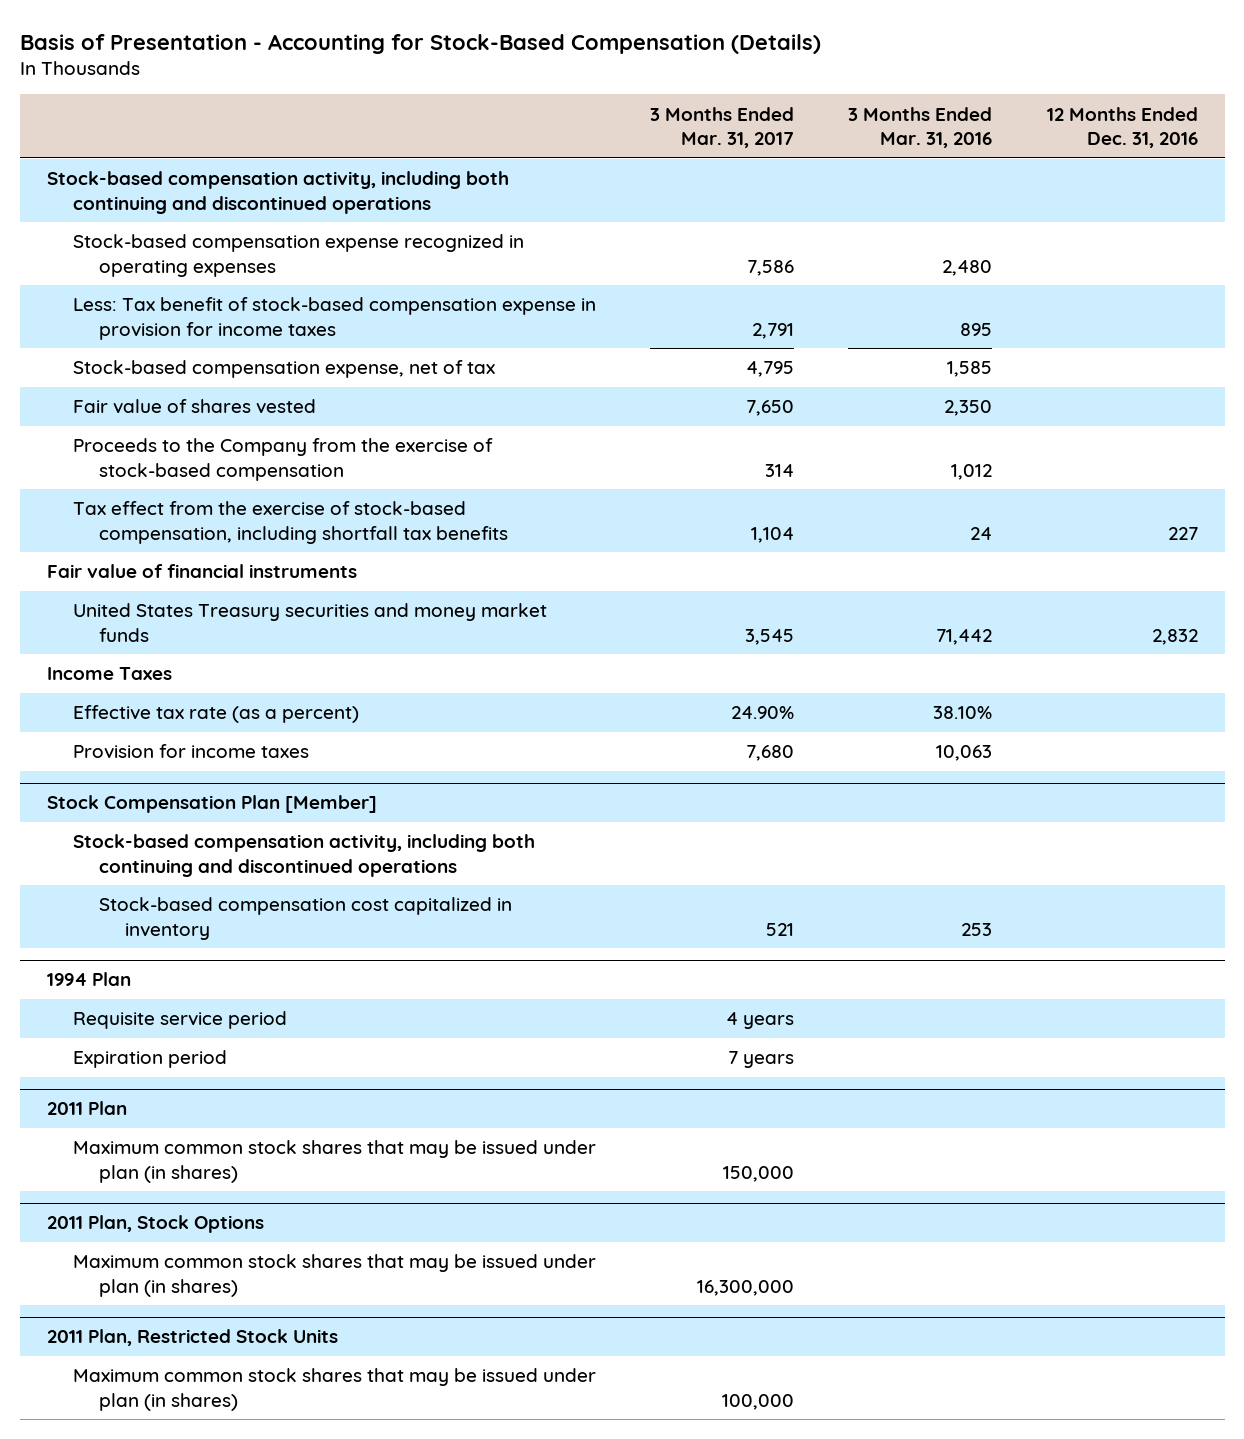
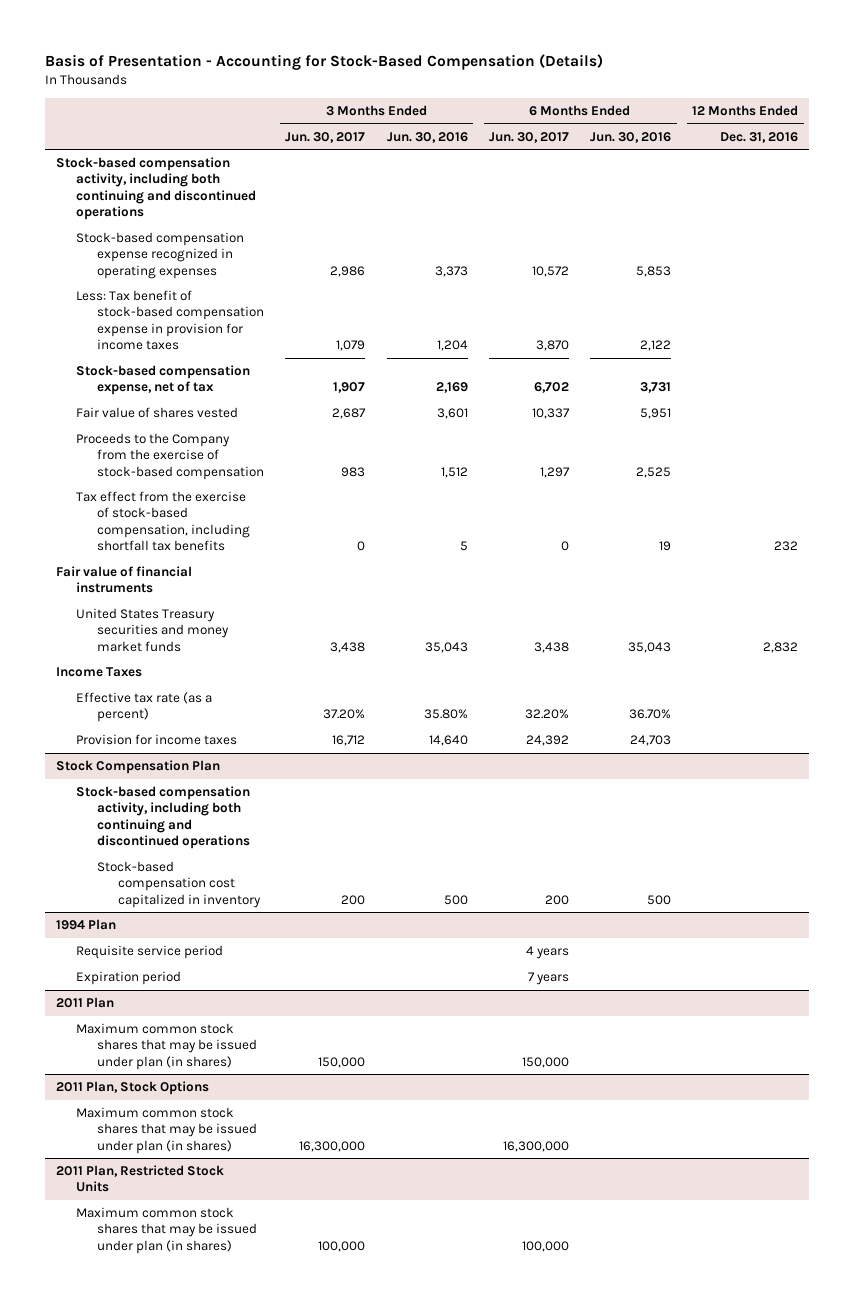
- | 3 Months Ended Mar. 31, 2017 | 3 Months Ended Mar. 31, 2016 | 12 Months Ended Dec. 31, 2016
+ | 3 Months Ended Jun. 30, 2017 | 3 Months Ended Jun. 30, 2016 | 6 Months Ended Jun. 30, 2017 | 6 Months Ended Jun. 30, 2016 | 12 Months Ended Dec. 31, 2016
- Tax effect from the exercise of stock-based compensation, including shortfall tax benefits | 1,104 | 24 | 227
+ Tax effect from the exercise of stock-based compensation, including shortfall tax benefits | 0 | 5 | 0 | 19 | 232
- Stock Compensation Plan [Member]
+ Stock Compensation Plan

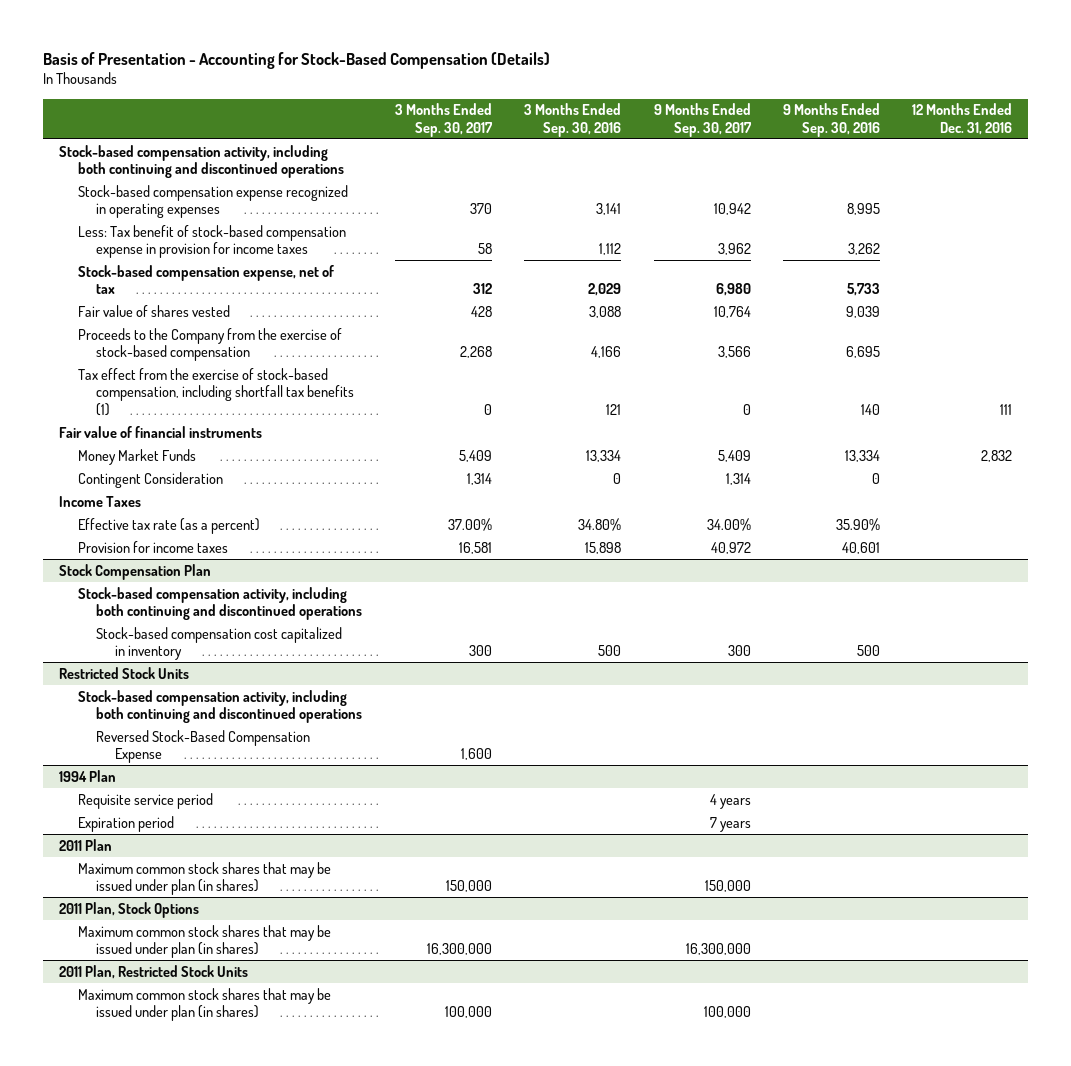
- | 3 Months Ended Jun. 30, 2017 | 3 Months Ended Jun. 30, 2016 | 6 Months Ended Jun. 30, 2017 | 6 Months Ended Jun. 30, 2016 | 12 Months Ended Dec. 31, 2016
+ | 3 Months Ended Sep. 30, 2017 | 3 Months Ended Sep. 30, 2016 | 9 Months Ended Sep. 30, 2017 | 9 Months Ended Sep. 30, 2016 | 12 Months Ended Dec. 31, 2016
- Tax effect from the exercise of stock-based compensation, including shortfall tax benefits | 0 | 5 | 0 | 19 | 232
+ Tax effect from the exercise of stock-based compensation, including shortfall tax benefits (1) | 0 | 121 | 0 | 140 | 111
- United States Treasury securities and money market funds | 3,438 | 35,043 | 3,438 | 35,043 | 2,832
+ Money Market Funds | 5,409 | 13,334 | 5,409 | 13,334 | 2,832
+ Contingent Consideration | 1,314 | 0 | 1,314 | 0 |
+ Restricted Stock Units
+ Stock-based compensation activity, including both continuing and discontinued operations
+ Reversed Stock-Based Compensation Expense | 1,600 | | | |

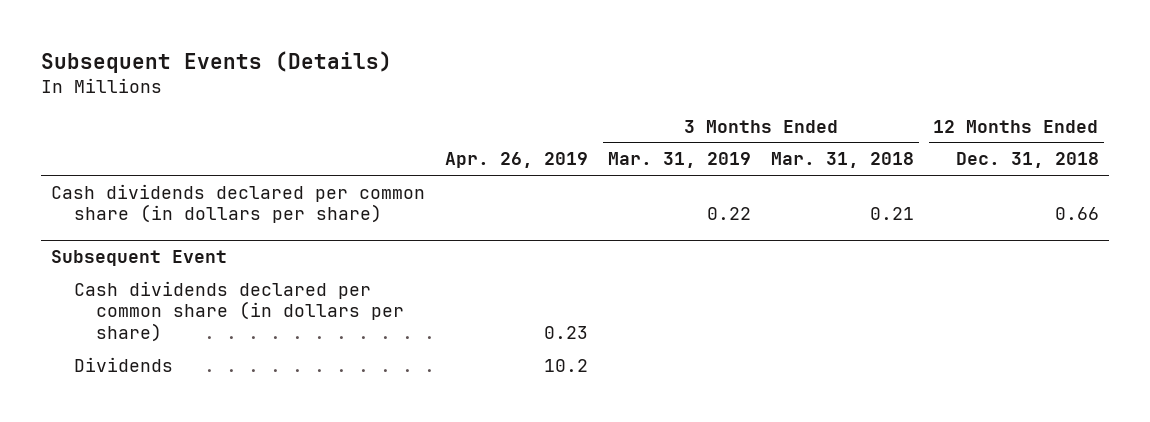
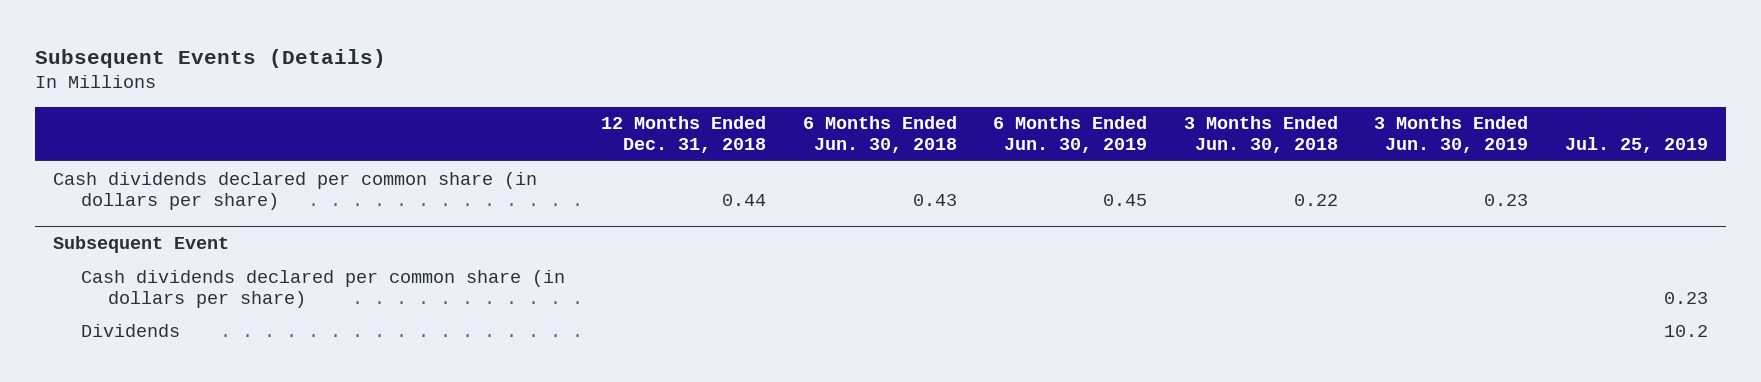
- | Apr. 26, 2019 | 3 Months Ended Mar. 31, 2019 | 3 Months Ended Mar. 31, 2018 | 12 Months Ended Dec. 31, 2018
+ | 12 Months Ended Dec. 31, 2018 | 6 Months Ended Jun. 30, 2018 | 6 Months Ended Jun. 30, 2019 | 3 Months Ended Jun. 30, 2018 | 3 Months Ended Jun. 30, 2019 | Jul. 25, 2019
- Cash dividends declared per common share (in dollars per share) | | 0.22 | 0.21 | 0.66
+ Cash dividends declared per common share (in dollars per share) | 0.44 | 0.43 | 0.45 | 0.22 | 0.23 |

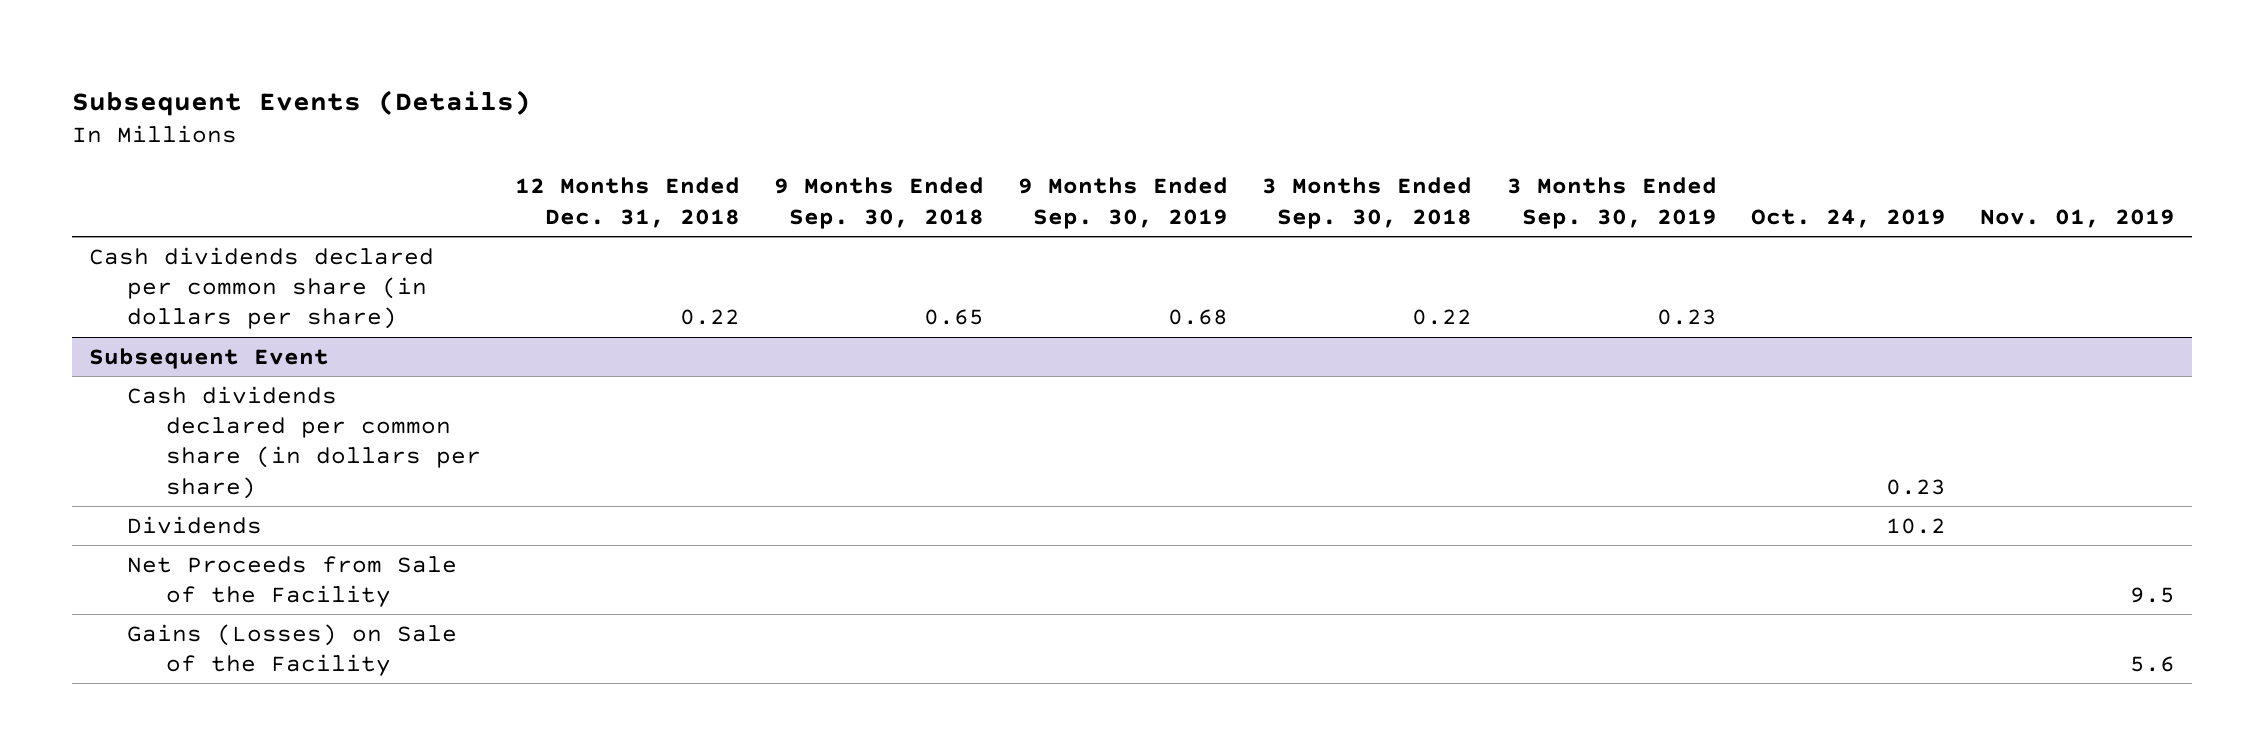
- | 12 Months Ended Dec. 31, 2018 | 6 Months Ended Jun. 30, 2018 | 6 Months Ended Jun. 30, 2019 | 3 Months Ended Jun. 30, 2018 | 3 Months Ended Jun. 30, 2019 | Jul. 25, 2019
+ | 12 Months Ended Dec. 31, 2018 | 9 Months Ended Sep. 30, 2018 | 9 Months Ended Sep. 30, 2019 | 3 Months Ended Sep. 30, 2018 | 3 Months Ended Sep. 30, 2019 | Oct. 24, 2019 | Nov. 01, 2019
- Cash dividends declared per common share (in dollars per share) | 0.44 | 0.43 | 0.45 | 0.22 | 0.23 |
+ Cash dividends declared per common share (in dollars per share) | 0.22 | 0.65 | 0.68 | 0.22 | 0.23 | |
@ Subsequent Event
+ Net Proceeds from Sale of the Facility | | | | | | | 9.5
+ Gains (Losses) on Sale of the Facility | | | | | | | 5.6

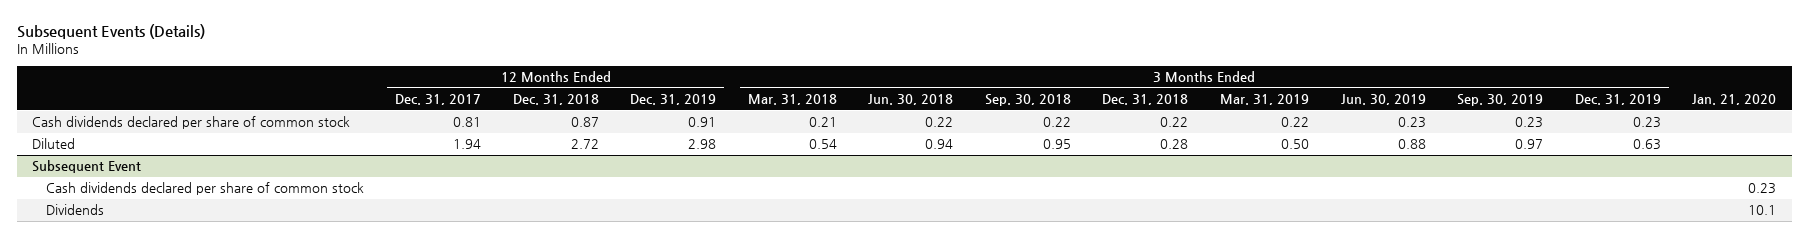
- | 12 Months Ended Dec. 31, 2018 | 9 Months Ended Sep. 30, 2018 | 9 Months Ended Sep. 30, 2019 | 3 Months Ended Sep. 30, 2018 | 3 Months Ended Sep. 30, 2019 | Oct. 24, 2019 | Nov. 01, 2019
+ | 12 Months Ended Dec. 31, 2017 | 12 Months Ended Dec. 31, 2018 | 12 Months Ended Dec. 31, 2019 | 3 Months Ended Mar. 31, 2018 | 3 Months Ended Jun. 30, 2018 | 3 Months Ended Sep. 30, 2018 | 3 Months Ended Dec. 31, 2018 | 3 Months Ended Mar. 31, 2019 | 3 Months Ended Jun. 30, 2019 | 3 Months Ended Sep. 30, 2019 | 3 Months Ended Dec. 31, 2019 | Jan. 21, 2020
- Cash dividends declared per common share (in dollars per share) | 0.22 | 0.65 | 0.68 | 0.22 | 0.23 | |
+ Cash dividends declared per share of common stock | 0.81 | 0.87 | 0.91 | 0.21 | 0.22 | 0.22 | 0.22 | 0.22 | 0.23 | 0.23 | 0.23 |
+ Diluted | 1.94 | 2.72 | 2.98 | 0.54 | 0.94 | 0.95 | 0.28 | 0.50 | 0.88 | 0.97 | 0.63 |
@ Subsequent Event
- Cash dividends declared per common share (in dollars per share) | | | | | | 0.23 |
+ Cash dividends declared per share of common stock | | | | | | | | | | | | 0.23
- Net Proceeds from Sale of the Facility | | | | | | | 9.5
- Gains (Losses) on Sale of the Facility | | | | | | | 5.6

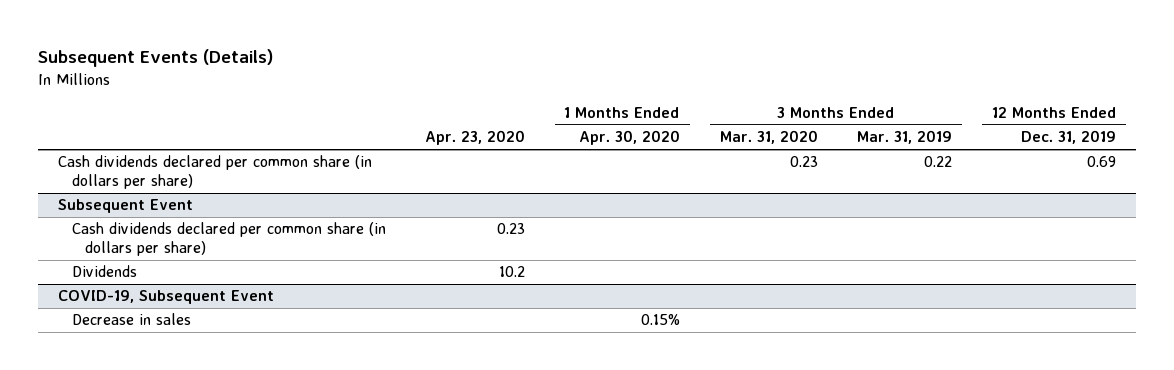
- | 12 Months Ended Dec. 31, 2017 | 12 Months Ended Dec. 31, 2018 | 12 Months Ended Dec. 31, 2019 | 3 Months Ended Mar. 31, 2018 | 3 Months Ended Jun. 30, 2018 | 3 Months Ended Sep. 30, 2018 | 3 Months Ended Dec. 31, 2018 | 3 Months Ended Mar. 31, 2019 | 3 Months Ended Jun. 30, 2019 | 3 Months Ended Sep. 30, 2019 | 3 Months Ended Dec. 31, 2019 | Jan. 21, 2020
+ | Apr. 23, 2020 | 1 Months Ended Apr. 30, 2020 | 3 Months Ended Mar. 31, 2020 | 3 Months Ended Mar. 31, 2019 | 12 Months Ended Dec. 31, 2019
- Cash dividends declared per share of common stock | 0.81 | 0.87 | 0.91 | 0.21 | 0.22 | 0.22 | 0.22 | 0.22 | 0.23 | 0.23 | 0.23 |
- Diluted | 1.94 | 2.72 | 2.98 | 0.54 | 0.94 | 0.95 | 0.28 | 0.50 | 0.88 | 0.97 | 0.63 |
+ Cash dividends declared per common share (in dollars per share) | | | 0.23 | 0.22 | 0.69
@ Subsequent Event
- Cash dividends declared per share of common stock | | | | | | | | | | | | 0.23
+ Cash dividends declared per common share (in dollars per share) | 0.23 | | | |
+ COVID-19, Subsequent Event
+ Decrease in sales | | 0.15% | | |

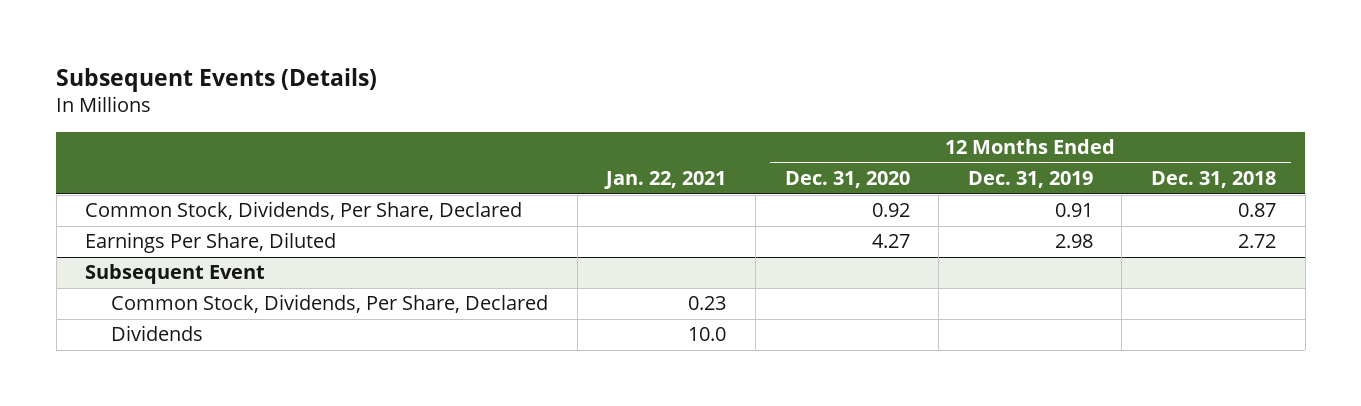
- | Apr. 23, 2020 | 1 Months Ended Apr. 30, 2020 | 3 Months Ended Mar. 31, 2020 | 3 Months Ended Mar. 31, 2019 | 12 Months Ended Dec. 31, 2019
+ | Jan. 22, 2021 | 12 Months Ended Dec. 31, 2020 | 12 Months Ended Dec. 31, 2019 | 12 Months Ended Dec. 31, 2018
- Cash dividends declared per common share (in dollars per share) | | | 0.23 | 0.22 | 0.69
+ Common Stock, Dividends, Per Share, Declared | | 0.92 | 0.91 | 0.87
+ Earnings Per Share, Diluted | | 4.27 | 2.98 | 2.72
@ Subsequent Event
- Cash dividends declared per common share (in dollars per share) | 0.23 | | | |
+ Common Stock, Dividends, Per Share, Declared | 0.23 | | |
- COVID-19, Subsequent Event
- Decrease in sales | | 0.15% | | |

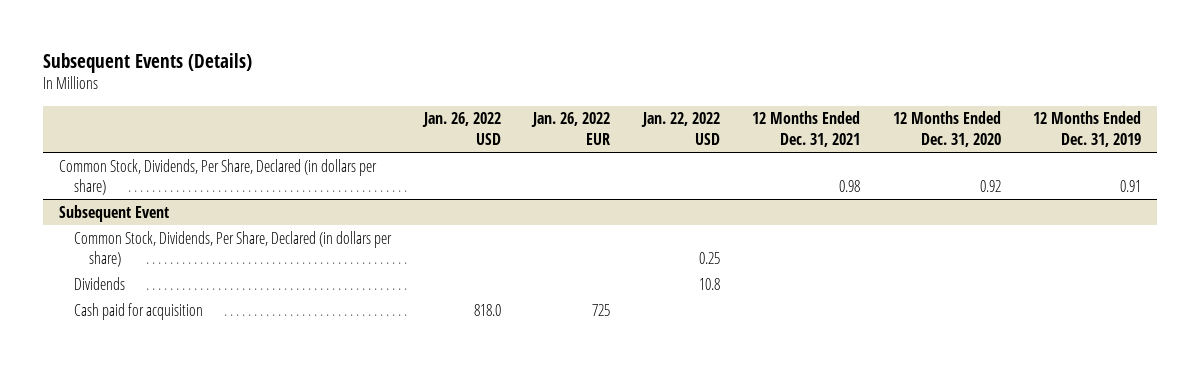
- | Jan. 22, 2021 | 12 Months Ended Dec. 31, 2020 | 12 Months Ended Dec. 31, 2019 | 12 Months Ended Dec. 31, 2018
+ | Jan. 26, 2022 USD | Jan. 26, 2022 EUR | Jan. 22, 2022 USD | 12 Months Ended Dec. 31, 2021 | 12 Months Ended Dec. 31, 2020 | 12 Months Ended Dec. 31, 2019
- Common Stock, Dividends, Per Share, Declared | | 0.92 | 0.91 | 0.87
- Earnings Per Share, Diluted | | 4.27 | 2.98 | 2.72
+ Common Stock, Dividends, Per Share, Declared (in dollars per share) | | | | 0.98 | 0.92 | 0.91
@ Subsequent Event
- Common Stock, Dividends, Per Share, Declared | 0.23 | | |
+ Common Stock, Dividends, Per Share, Declared (in dollars per share) | | | 0.25 | | |
+ Cash paid for acquisition | 818.0 | 725 | | | |

